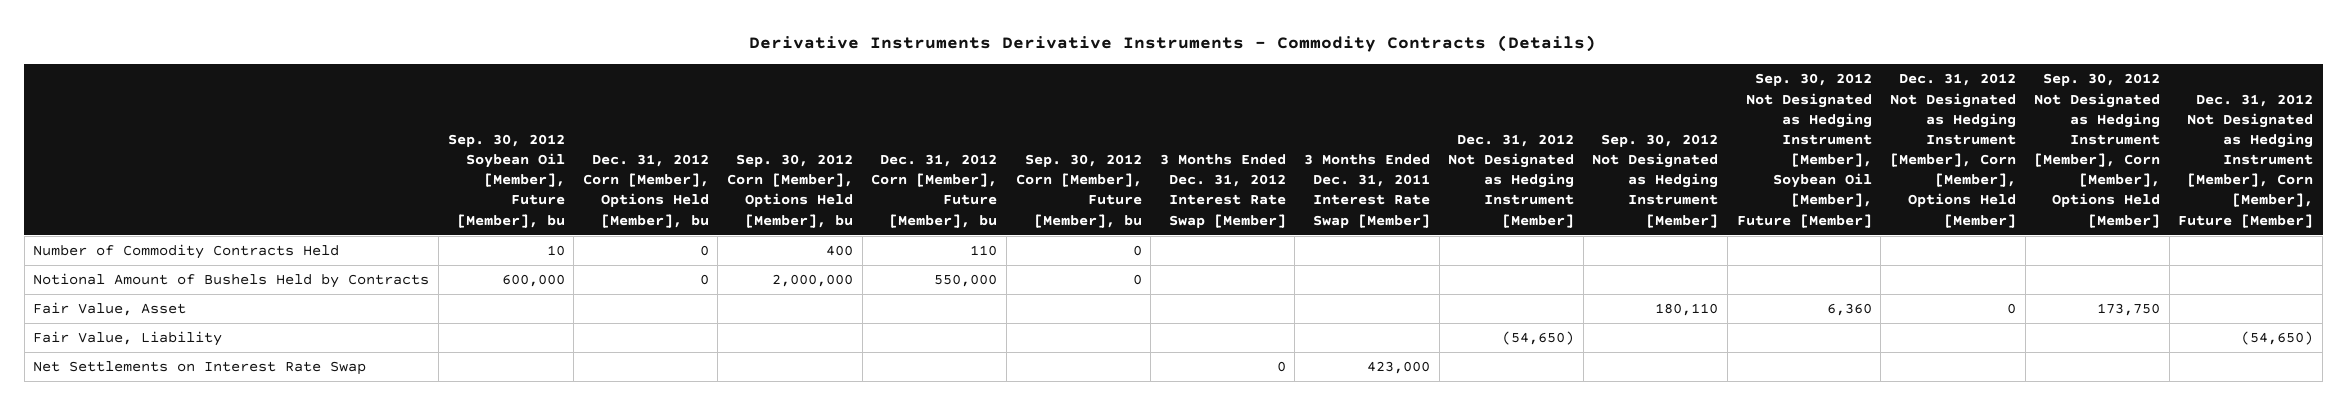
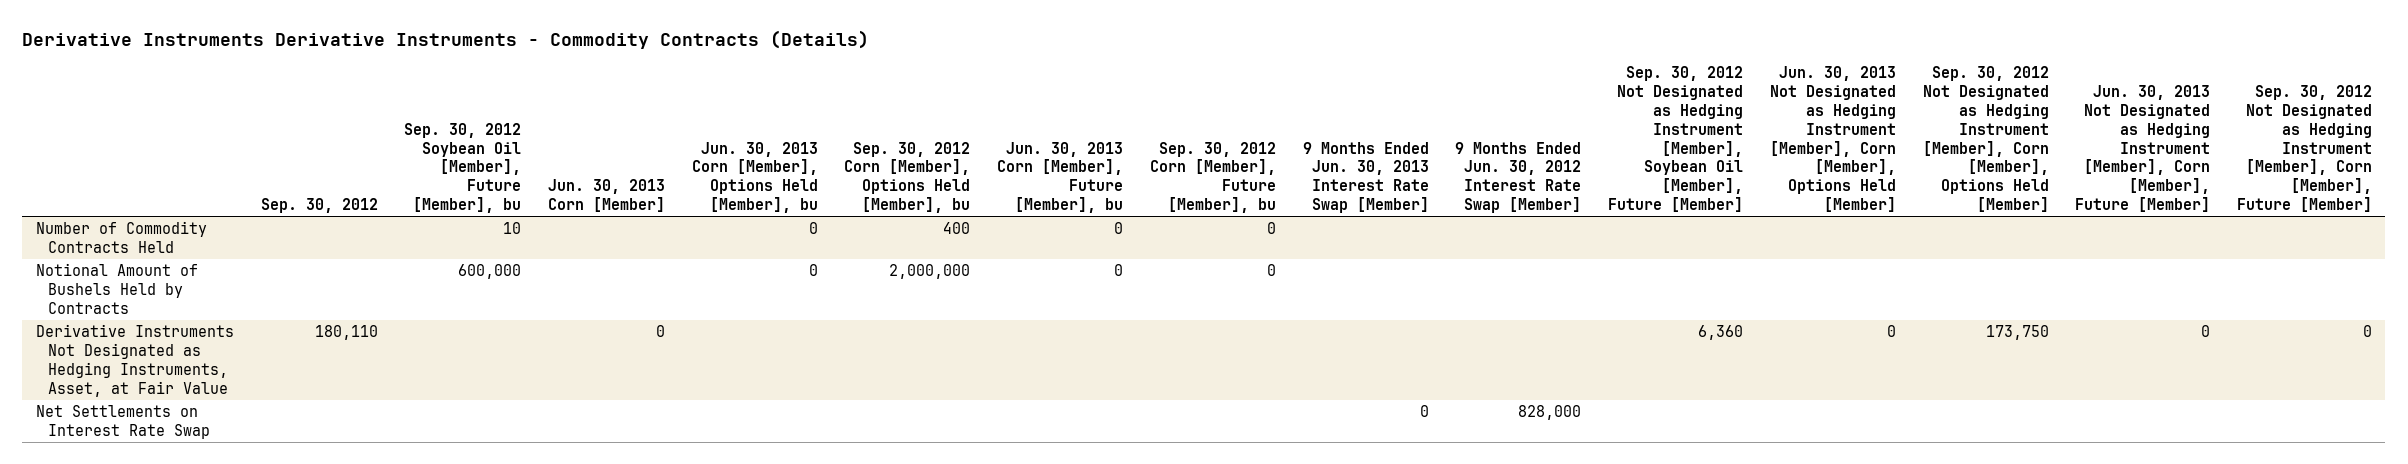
- | Sep. 30, 2012 Soybean Oil [Member], Future [Member], bu | Dec. 31, 2012 Corn [Member], Options Held [Member], bu | Sep. 30, 2012 Corn [Member], Options Held [Member], bu | Dec. 31, 2012 Corn [Member], Future [Member], bu | Sep. 30, 2012 Corn [Member], Future [Member], bu | 3 Months Ended Dec. 31, 2012 Interest Rate Swap [Member] | 3 Months Ended Dec. 31, 2011 Interest Rate Swap [Member] | Dec. 31, 2012 Not Designated as Hedging Instrument [Member] | Sep. 30, 2012 Not Designated as Hedging Instrument [Member] | Sep. 30, 2012 Not Designated as Hedging Instrument [Member], Soybean Oil [Member], Future [Member] | Dec. 31, 2012 Not Designated as Hedging Instrument [Member], Corn [Member], Options Held [Member] | Sep. 30, 2012 Not Designated as Hedging Instrument [Member], Corn [Member], Options Held [Member] | Dec. 31, 2012 Not Designated as Hedging Instrument [Member], Corn [Member], Future [Member]
+ | Sep. 30, 2012 | Sep. 30, 2012 Soybean Oil [Member], Future [Member], bu | Jun. 30, 2013 Corn [Member] | Jun. 30, 2013 Corn [Member], Options Held [Member], bu | Sep. 30, 2012 Corn [Member], Options Held [Member], bu | Jun. 30, 2013 Corn [Member], Future [Member], bu | Sep. 30, 2012 Corn [Member], Future [Member], bu | 9 Months Ended Jun. 30, 2013 Interest Rate Swap [Member] | 9 Months Ended Jun. 30, 2012 Interest Rate Swap [Member] | Sep. 30, 2012 Not Designated as Hedging Instrument [Member], Soybean Oil [Member], Future [Member] | Jun. 30, 2013 Not Designated as Hedging Instrument [Member], Corn [Member], Options Held [Member] | Sep. 30, 2012 Not Designated as Hedging Instrument [Member], Corn [Member], Options Held [Member] | Jun. 30, 2013 Not Designated as Hedging Instrument [Member], Corn [Member], Future [Member] | Sep. 30, 2012 Not Designated as Hedging Instrument [Member], Corn [Member], Future [Member]
- Fair Value, Asset | | | | | | | | | 180,110 | 6,360 | 0 | 173,750 |
- Fair Value, Liability | | | | | | | | (54,650) | | | | | (54,650)
+ Derivative Instruments Not Designated as Hedging Instruments, Asset, at Fair Value | 180,110 | | 0 | | | | | | | 6,360 | 0 | 173,750 | 0 | 0

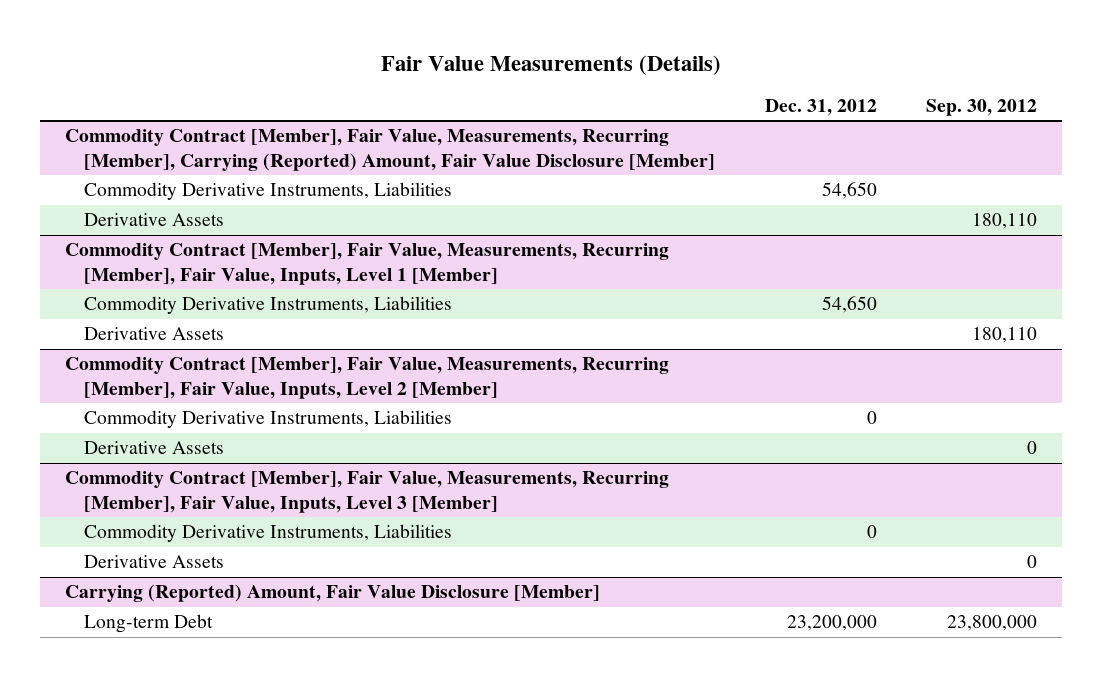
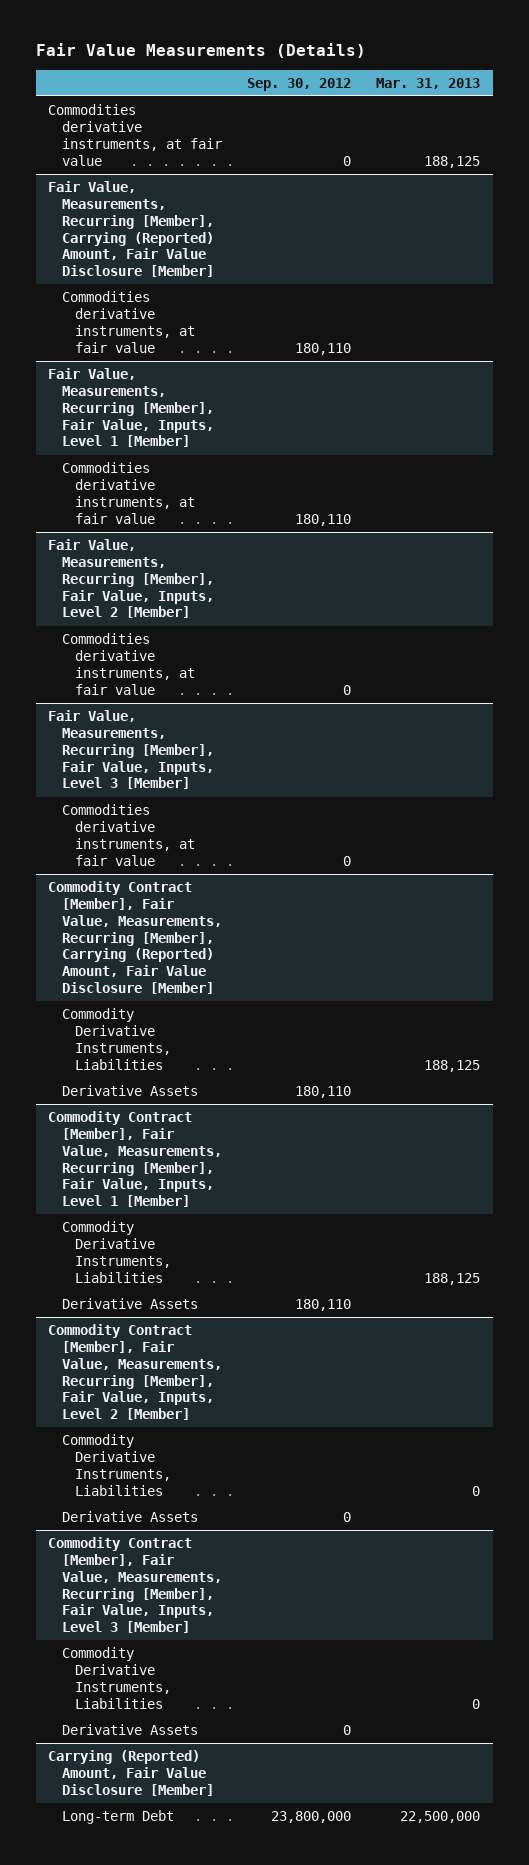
- | Dec. 31, 2012 | Sep. 30, 2012
+ | Sep. 30, 2012 | Mar. 31, 2013
+ Commodities derivative instruments, at fair value | 0 | 188,125
+ Fair Value, Measurements, Recurring [Member], Carrying (Reported) Amount, Fair Value Disclosure [Member]
+ Commodities derivative instruments, at fair value | 180,110 |
+ Fair Value, Measurements, Recurring [Member], Fair Value, Inputs, Level 1 [Member]
+ Commodities derivative instruments, at fair value | 180,110 |
+ Fair Value, Measurements, Recurring [Member], Fair Value, Inputs, Level 2 [Member]
+ Commodities derivative instruments, at fair value | 0 |
+ Fair Value, Measurements, Recurring [Member], Fair Value, Inputs, Level 3 [Member]
+ Commodities derivative instruments, at fair value | 0 |

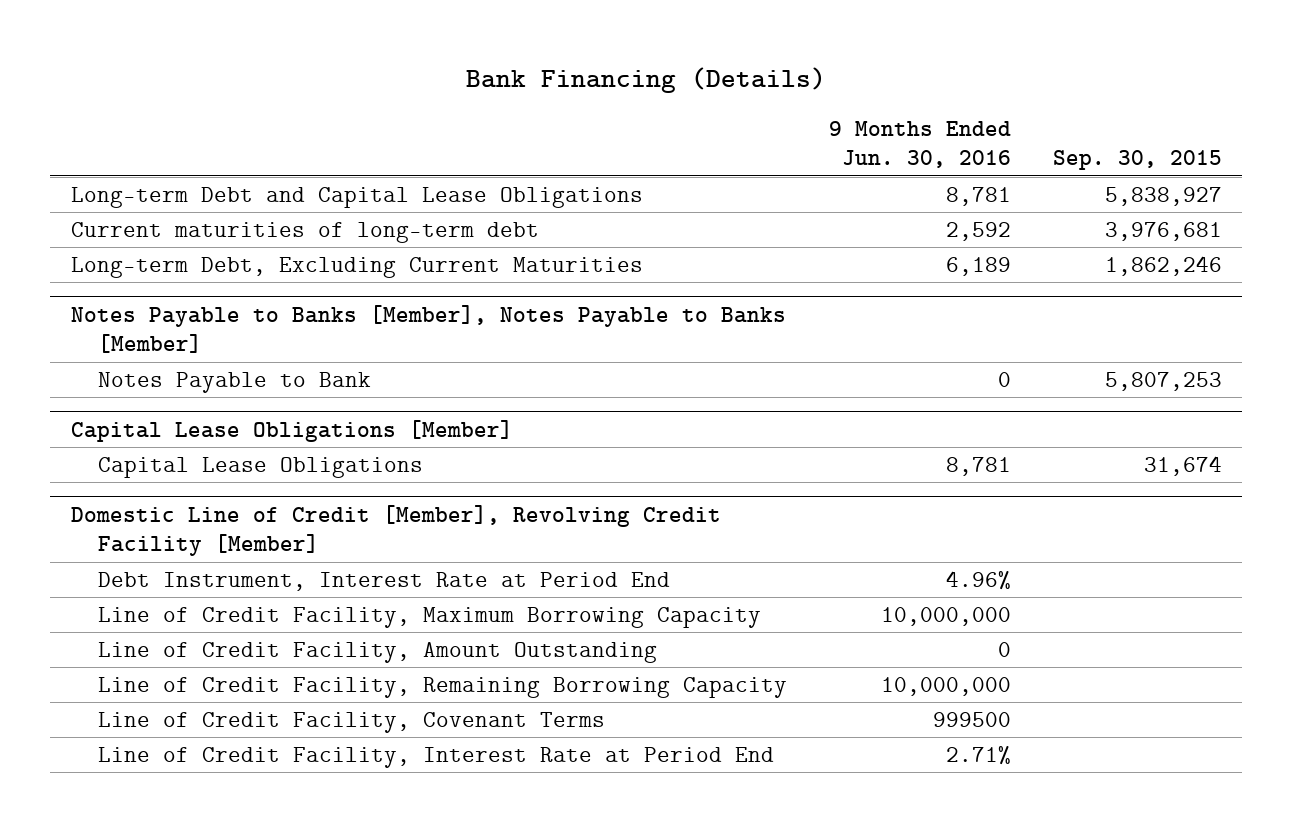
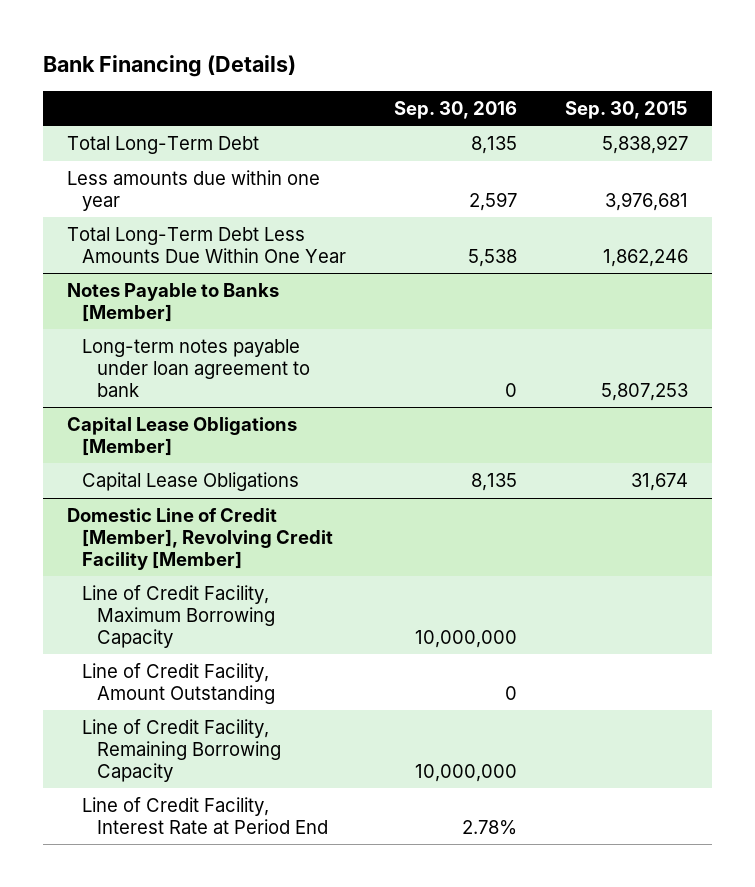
- | 9 Months Ended Jun. 30, 2016 | Sep. 30, 2015
+ | Sep. 30, 2016 | Sep. 30, 2015
- Long-term Debt and Capital Lease Obligations | 8,781 | 5,838,927
- Current maturities of long-term debt | 2,592 | 3,976,681
- Long-term Debt, Excluding Current Maturities | 6,189 | 1,862,246
- Notes Payable to Banks [Member], Notes Payable to Banks [Member]
- Notes Payable to Bank | 0 | 5,807,253
+ Total Long-Term Debt | 8,135 | 5,838,927
+ Less amounts due within one year | 2,597 | 3,976,681
+ Total Long-Term Debt Less Amounts Due Within One Year | 5,538 | 1,862,246
+ Notes Payable to Banks [Member]
+ Long-term notes payable under loan agreement to bank | 0 | 5,807,253
@ Domestic Line of Credit [Member], Revolving Credit Facility [Member]
- Debt Instrument, Interest Rate at Period End | 4.96% |
- Line of Credit Facility, Covenant Terms | 999500 |

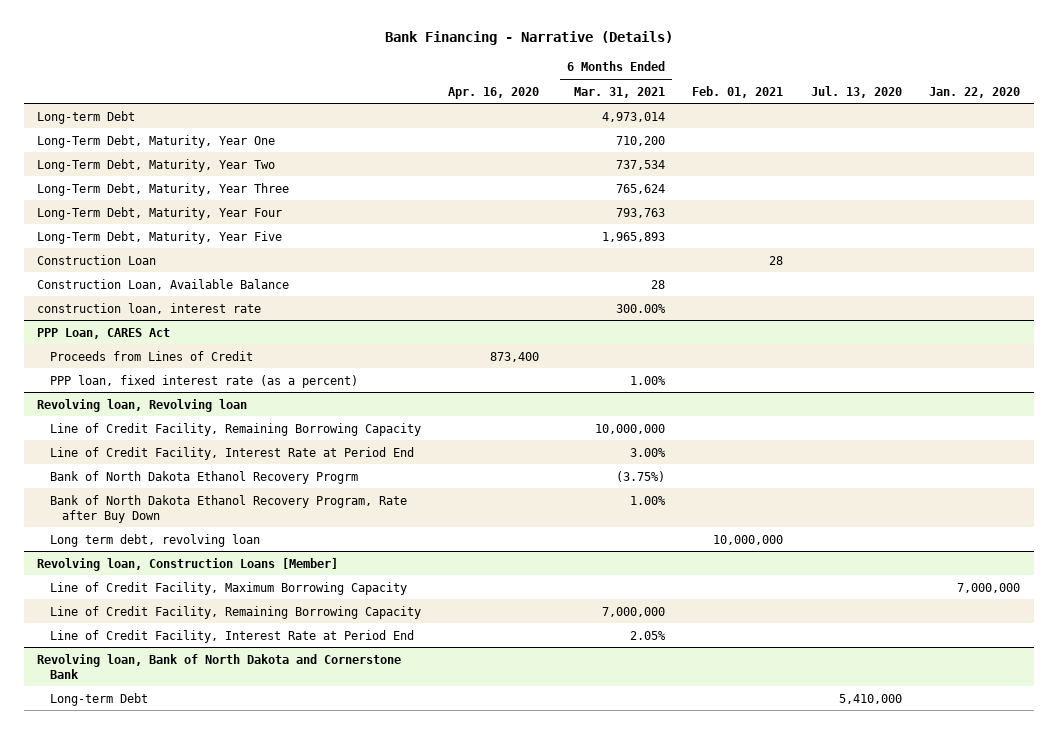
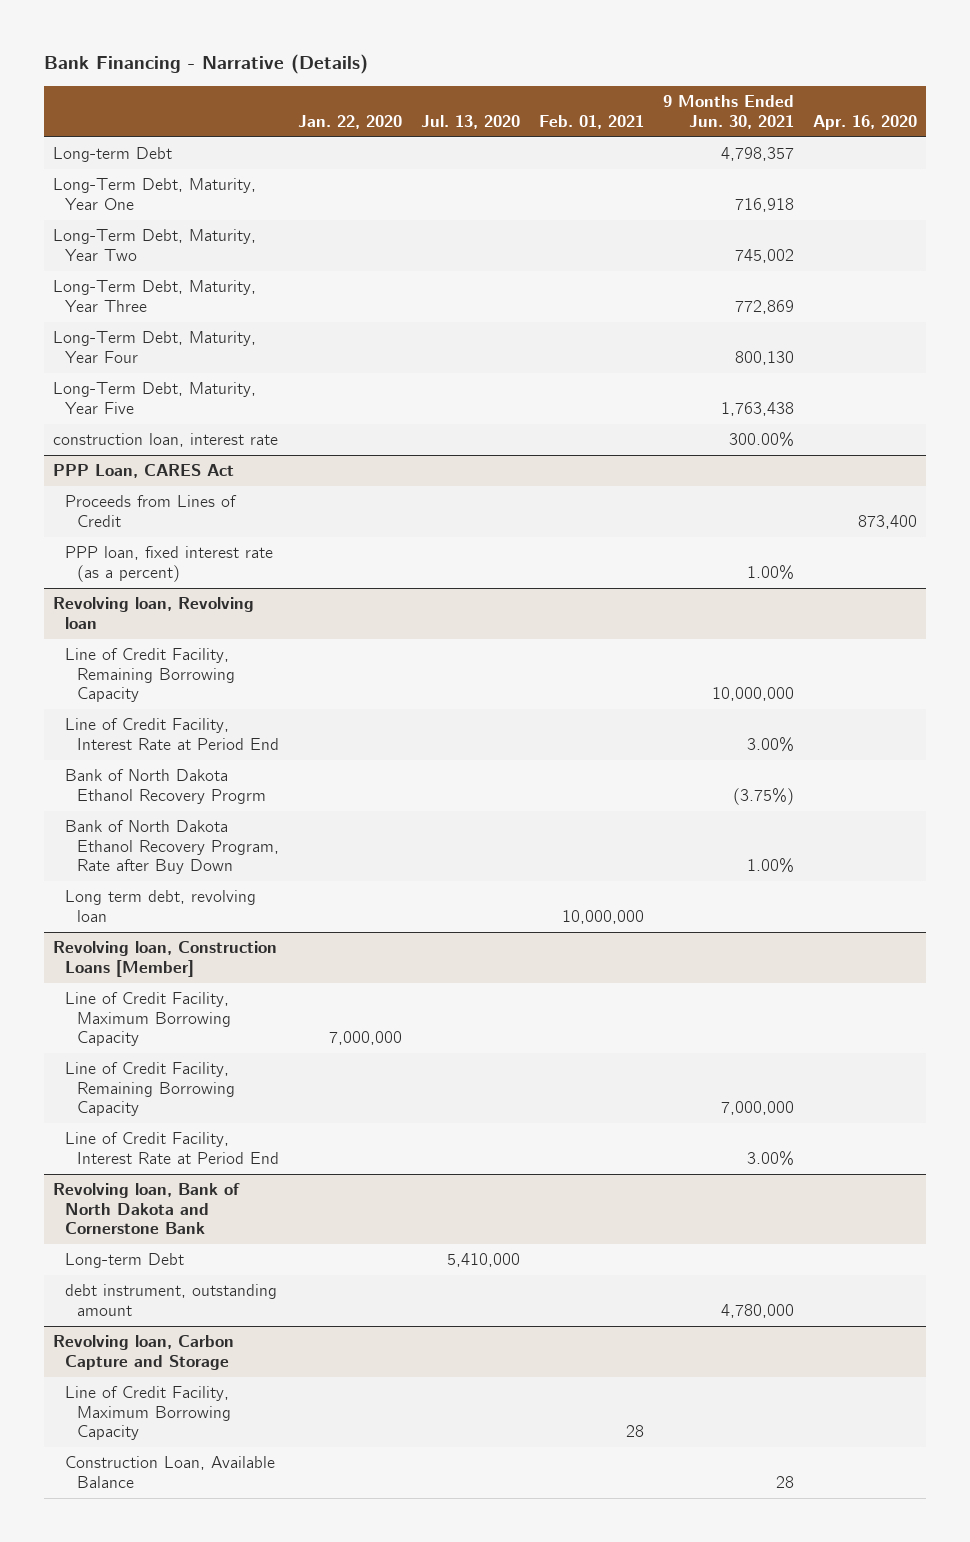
- | Apr. 16, 2020 | 6 Months Ended Mar. 31, 2021 | Feb. 01, 2021 | Jul. 13, 2020 | Jan. 22, 2020
+ | Jan. 22, 2020 | Jul. 13, 2020 | Feb. 01, 2021 | 9 Months Ended Jun. 30, 2021 | Apr. 16, 2020
- Construction Loan | | | 28 | |
- Construction Loan, Available Balance | | 28 | | |
@ Revolving loan, Bank of North Dakota and Cornerstone Bank
+ debt instrument, outstanding amount | | | | 4,780,000 |
+ Revolving loan, Carbon Capture and Storage
+ Line of Credit Facility, Maximum Borrowing Capacity | | | 28 | |
+ Construction Loan, Available Balance | | | | 28 |

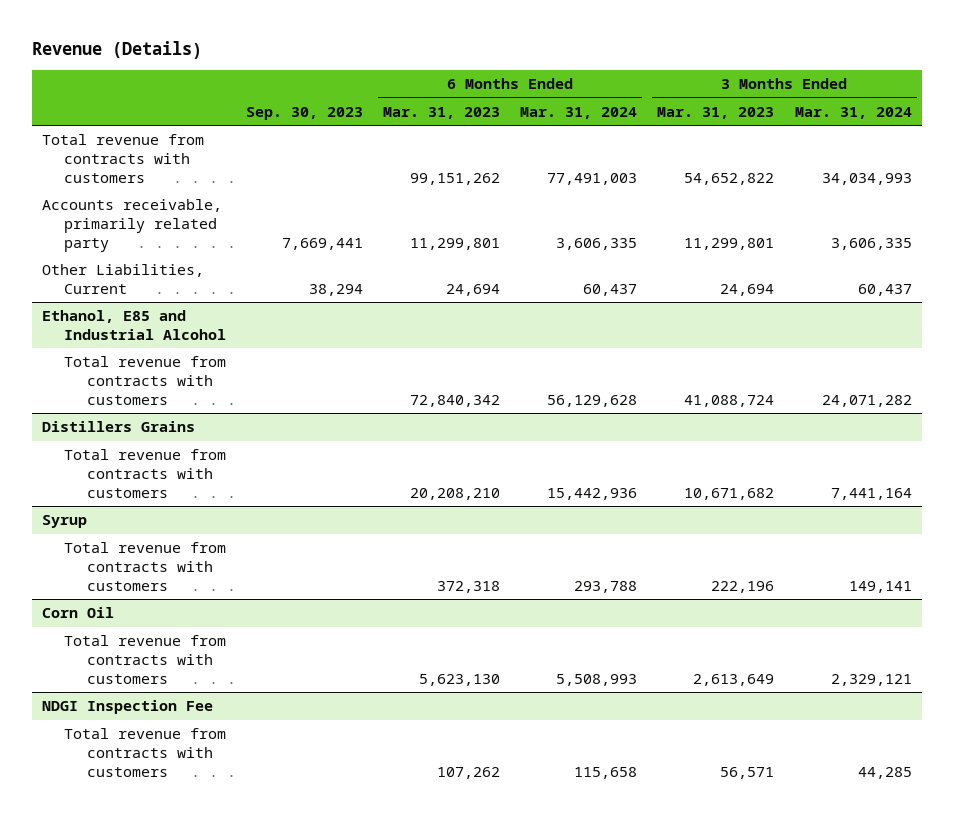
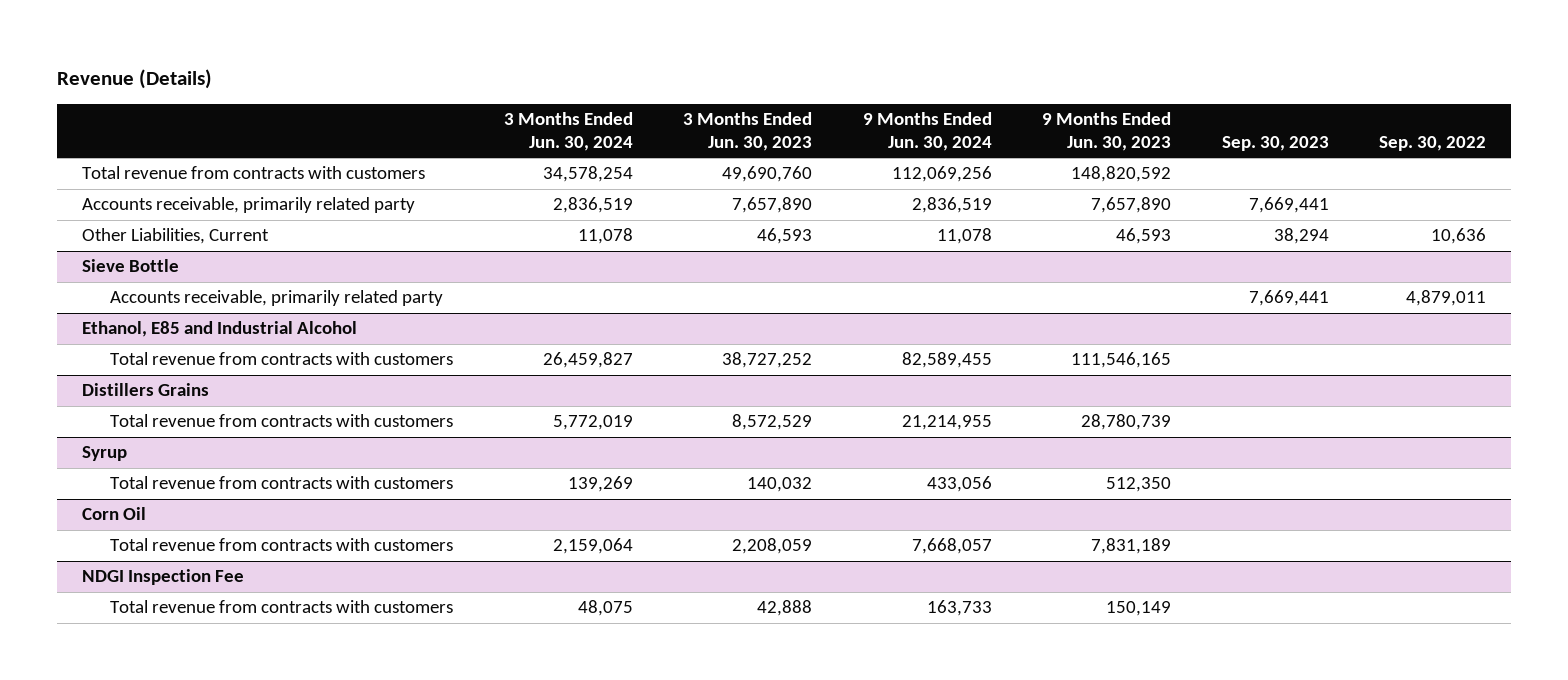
- | Sep. 30, 2023 | 6 Months Ended Mar. 31, 2023 | 6 Months Ended Mar. 31, 2024 | 3 Months Ended Mar. 31, 2023 | 3 Months Ended Mar. 31, 2024
+ | 3 Months Ended Jun. 30, 2024 | 3 Months Ended Jun. 30, 2023 | 9 Months Ended Jun. 30, 2024 | 9 Months Ended Jun. 30, 2023 | Sep. 30, 2023 | Sep. 30, 2022
+ Sieve Bottle
+ Accounts receivable, primarily related party | | | | | 7,669,441 | 4,879,011

